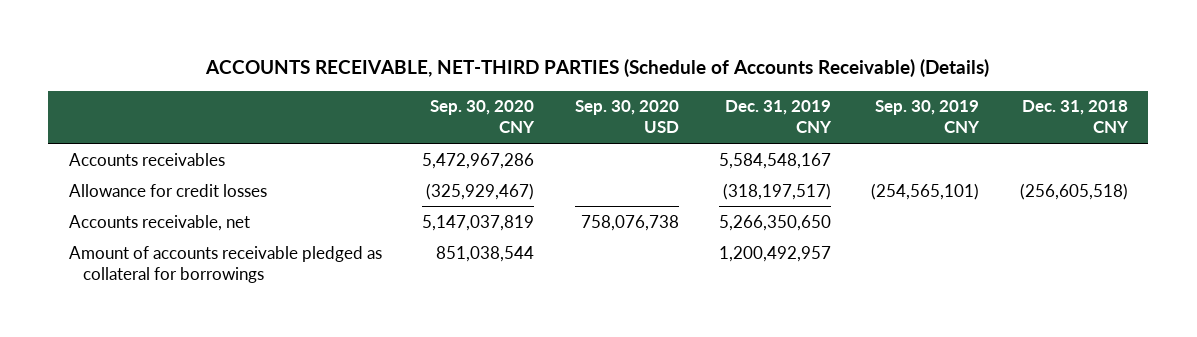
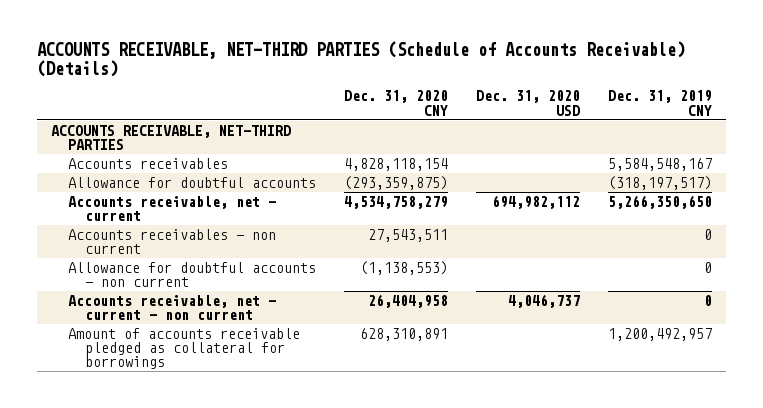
- | Sep. 30, 2020 CNY | Sep. 30, 2020 USD | Dec. 31, 2019 CNY | Sep. 30, 2019 CNY | Dec. 31, 2018 CNY
+ | Dec. 31, 2020 CNY | Dec. 31, 2020 USD | Dec. 31, 2019 CNY
+ ACCOUNTS RECEIVABLE, NET-THIRD PARTIES
- Allowance for credit losses | (325,929,467) | | (318,197,517) | (254,565,101) | (256,605,518)
- Accounts receivable, net | 5,147,037,819 | 758,076,738 | 5,266,350,650 | |
+ Allowance for doubtful accounts | (293,359,875) | | (318,197,517)
+ Accounts receivable, net - current | 4,534,758,279 | 694,982,112 | 5,266,350,650
+ Accounts receivables - non current | 27,543,511 | | 0
+ Allowance for doubtful accounts - non current | (1,138,553) | | 0
+ Accounts receivable, net - current - non current | 26,404,958 | 4,046,737 | 0

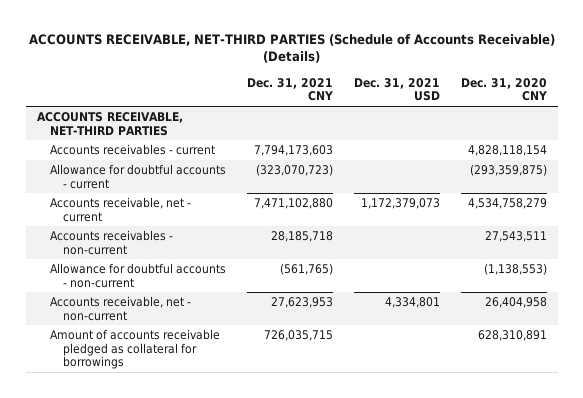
- | Dec. 31, 2020 CNY | Dec. 31, 2020 USD | Dec. 31, 2019 CNY
+ | Dec. 31, 2021 CNY | Dec. 31, 2021 USD | Dec. 31, 2020 CNY
- Accounts receivables | 4,828,118,154 | | 5,584,548,167
- Allowance for doubtful accounts | (293,359,875) | | (318,197,517)
+ Accounts receivables - current | 7,794,173,603 | | 4,828,118,154
+ Allowance for doubtful accounts - current | (323,070,723) | | (293,359,875)
- Accounts receivables - non current | 27,543,511 | | 0
- Allowance for doubtful accounts - non current | (1,138,553) | | 0
- Accounts receivable, net - current - non current | 26,404,958 | 4,046,737 | 0
+ Accounts receivables - non-current | 28,185,718 | | 27,543,511
+ Allowance for doubtful accounts - non-current | (561,765) | | (1,138,553)
+ Accounts receivable, net - non-current | 27,623,953 | 4,334,801 | 26,404,958

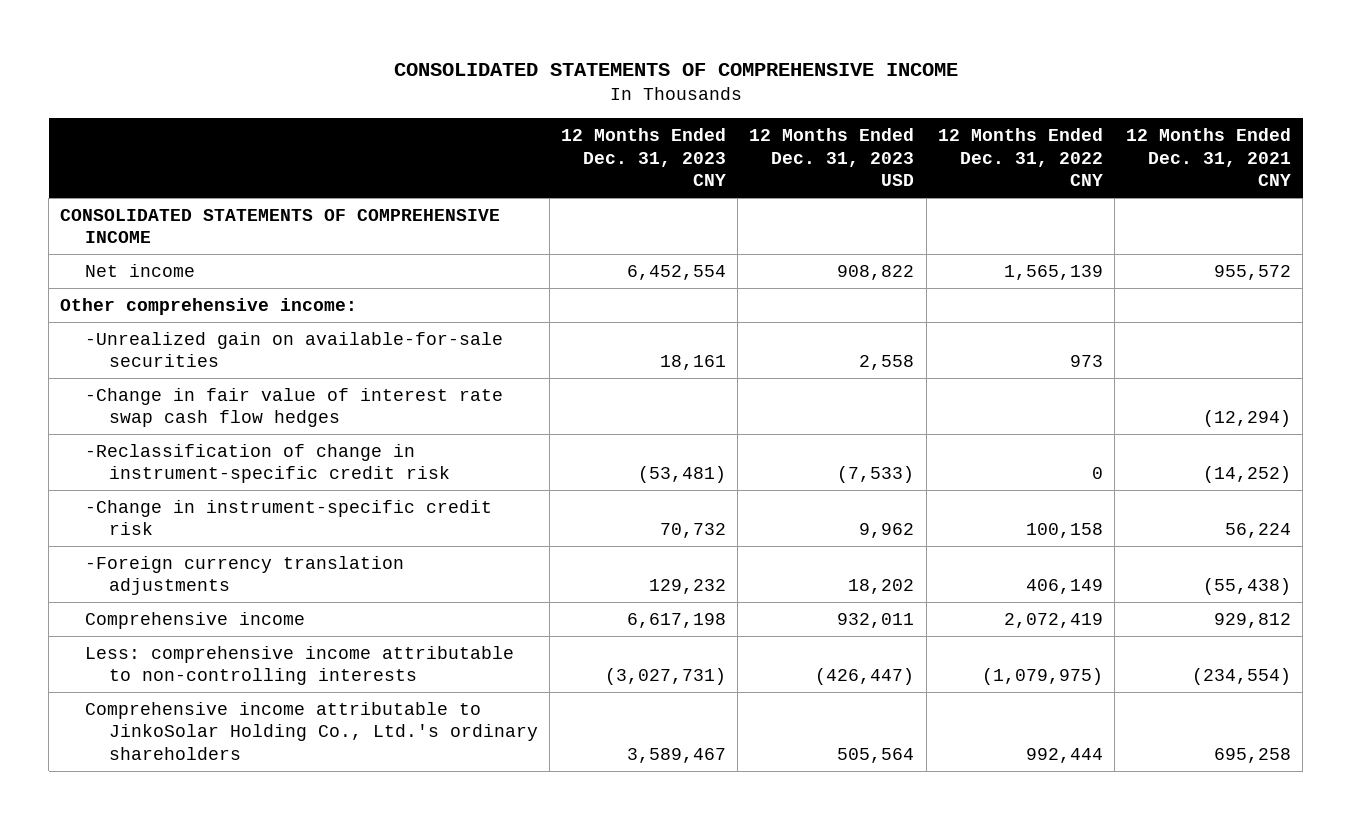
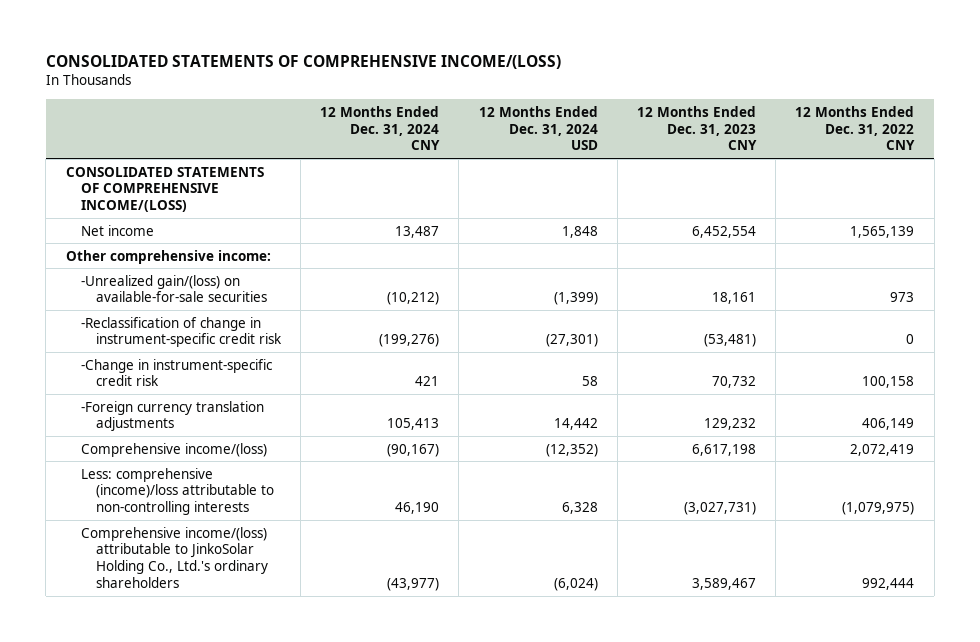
- CONSOLIDATED STATEMENTS OF COMPREHENSIVE INCOME
+ CONSOLIDATED STATEMENTS OF COMPREHENSIVE INCOME/(LOSS)
- | 12 Months Ended Dec. 31, 2023 CNY | 12 Months Ended Dec. 31, 2023 USD | 12 Months Ended Dec. 31, 2022 CNY | 12 Months Ended Dec. 31, 2021 CNY
+ | 12 Months Ended Dec. 31, 2024 CNY | 12 Months Ended Dec. 31, 2024 USD | 12 Months Ended Dec. 31, 2023 CNY | 12 Months Ended Dec. 31, 2022 CNY
- CONSOLIDATED STATEMENTS OF COMPREHENSIVE INCOME
+ CONSOLIDATED STATEMENTS OF COMPREHENSIVE INCOME/(LOSS)
- -Unrealized gain on available-for-sale securities | 18,161 | 2,558 | 973 |
- -Change in fair value of interest rate swap cash flow hedges | | | | (12,294)
+ -Unrealized gain/(loss) on available-for-sale securities | (10,212) | (1,399) | 18,161 | 973
- Comprehensive income | 6,617,198 | 932,011 | 2,072,419 | 929,812
- Less: comprehensive income attributable to non-controlling interests | (3,027,731) | (426,447) | (1,079,975) | (234,554)
- Comprehensive income attributable to JinkoSolar Holding Co., Ltd.'s ordinary shareholders | 3,589,467 | 505,564 | 992,444 | 695,258
+ Comprehensive income/(loss) | (90,167) | (12,352) | 6,617,198 | 2,072,419
+ Less: comprehensive (income)/loss attributable to non-controlling interests | 46,190 | 6,328 | (3,027,731) | (1,079,975)
+ Comprehensive income/(loss) attributable to JinkoSolar Holding Co., Ltd.'s ordinary shareholders | (43,977) | (6,024) | 3,589,467 | 992,444

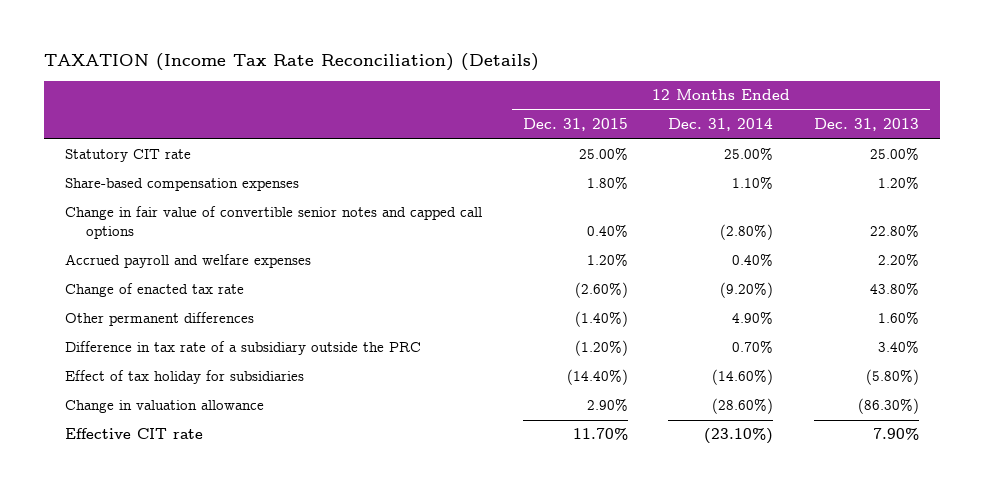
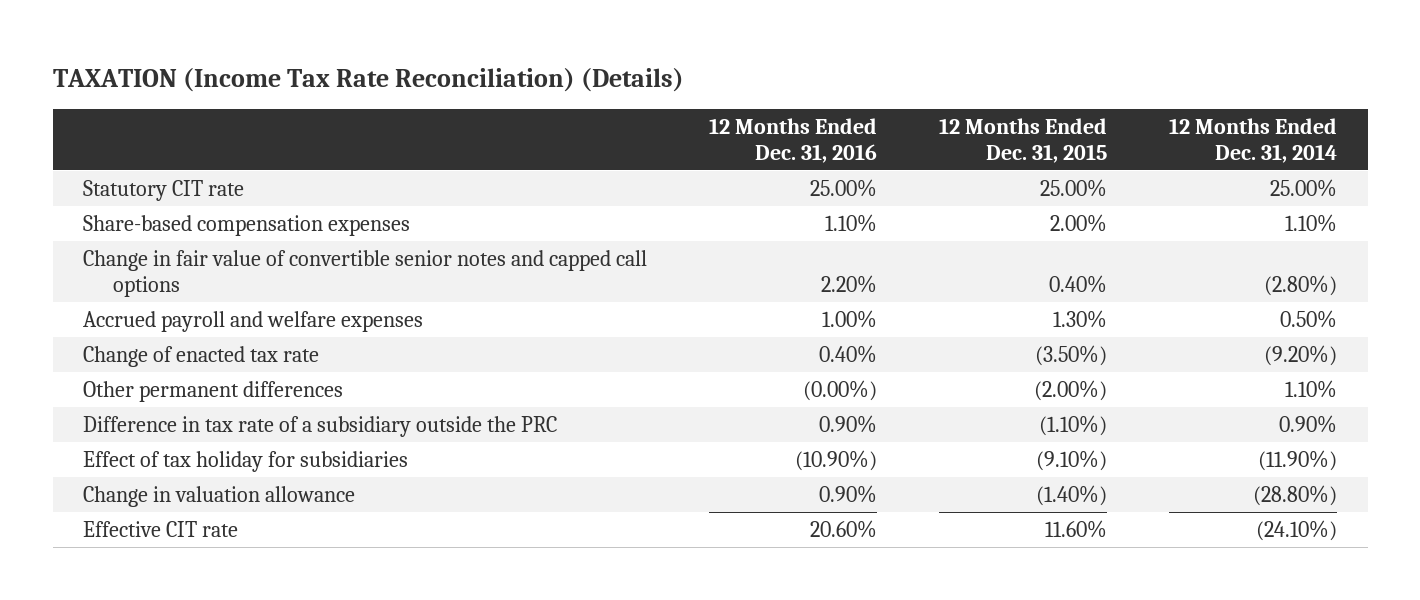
- | 12 Months Ended Dec. 31, 2015 | 12 Months Ended Dec. 31, 2014 | 12 Months Ended Dec. 31, 2013
+ | 12 Months Ended Dec. 31, 2016 | 12 Months Ended Dec. 31, 2015 | 12 Months Ended Dec. 31, 2014
- Share-based compensation expenses | 1.80% | 1.10% | 1.20%
+ Share-based compensation expenses | 1.10% | 2.00% | 1.10%
- Accrued payroll and welfare expenses | 1.20% | 0.40% | 2.20%
- Change of enacted tax rate | (2.60%) | (9.20%) | 43.80%
- Other permanent differences | (1.40%) | 4.90% | 1.60%
- Difference in tax rate of a subsidiary outside the PRC | (1.20%) | 0.70% | 3.40%
- Effect of tax holiday for subsidiaries | (14.40%) | (14.60%) | (5.80%)
- Change in valuation allowance | 2.90% | (28.60%) | (86.30%)
- Effective CIT rate | 11.70% | (23.10%) | 7.90%
+ Accrued payroll and welfare expenses | 1.00% | 1.30% | 0.50%
+ Change of enacted tax rate | 0.40% | (3.50%) | (9.20%)
+ Other permanent differences | (0.00%) | (2.00%) | 1.10%
+ Difference in tax rate of a subsidiary outside the PRC | 0.90% | (1.10%) | 0.90%
+ Effect of tax holiday for subsidiaries | (10.90%) | (9.10%) | (11.90%)
+ Change in valuation allowance | 0.90% | (1.40%) | (28.80%)
+ Effective CIT rate | 20.60% | 11.60% | (24.10%)

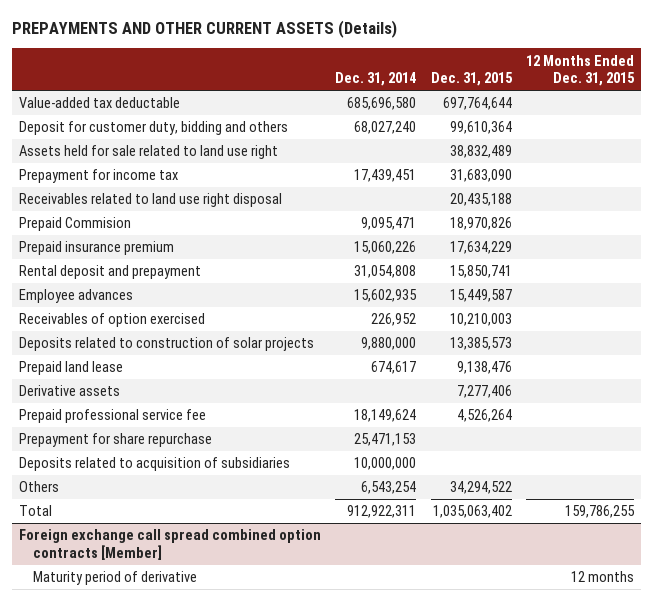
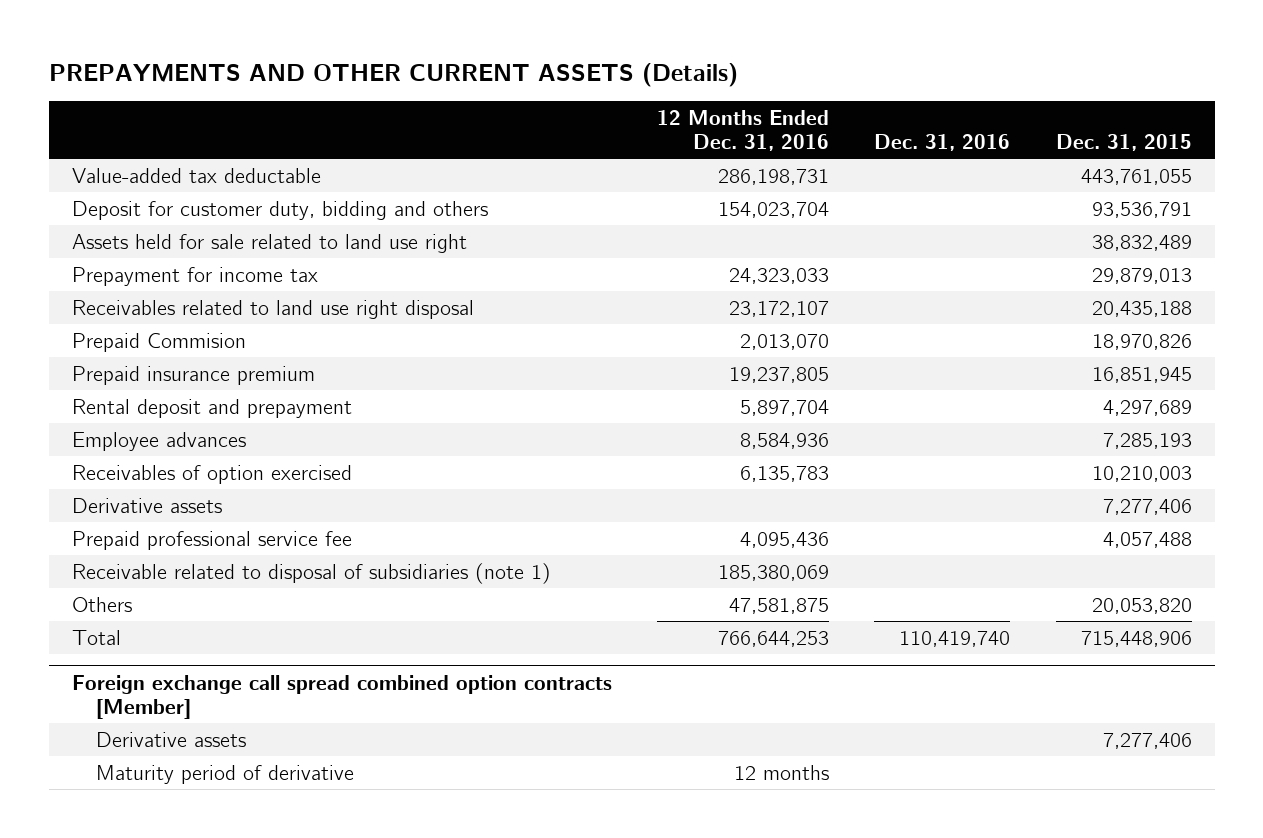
- | Dec. 31, 2014 | Dec. 31, 2015 | 12 Months Ended Dec. 31, 2015
+ | 12 Months Ended Dec. 31, 2016 | Dec. 31, 2016 | Dec. 31, 2015
- Value-added tax deductable | 685,696,580 | 697,764,644 |
- Deposit for customer duty, bidding and others | 68,027,240 | 99,610,364 |
+ Value-added tax deductable | 286,198,731 | | 443,761,055
+ Deposit for customer duty, bidding and others | 154,023,704 | | 93,536,791
- Prepayment for income tax | 17,439,451 | 31,683,090 |
+ Prepayment for income tax | 24,323,033 | | 29,879,013
- Prepaid insurance premium | 15,060,226 | 17,634,229 |
- Rental deposit and prepayment | 31,054,808 | 15,850,741 |
- Employee advances | 15,602,935 | 15,449,587 |
+ Prepaid insurance premium | 19,237,805 | | 16,851,945
+ Rental deposit and prepayment | 5,897,704 | | 4,297,689
+ Employee advances | 8,584,936 | | 7,285,193
- Deposits related to construction of solar projects | 9,880,000 | 13,385,573 |
- Prepaid land lease | 674,617 | 9,138,476 |
- Prepaid professional service fee | 18,149,624 | 4,526,264 |
- Prepayment for share repurchase | 25,471,153 | |
- Deposits related to acquisition of subsidiaries | 10,000,000 | |
- Others | 6,543,254 | 34,294,522 |
- Total | 912,922,311 | 1,035,063,402 | 159,786,255
+ Prepaid professional service fee | 4,095,436 | | 4,057,488
+ Receivable related to disposal of subsidiaries (note 1) | 185,380,069 | |
+ Others | 47,581,875 | | 20,053,820
+ Total | 766,644,253 | 110,419,740 | 715,448,906
@ Foreign exchange call spread combined option contracts [Member]
+ Derivative assets | | | 7,277,406

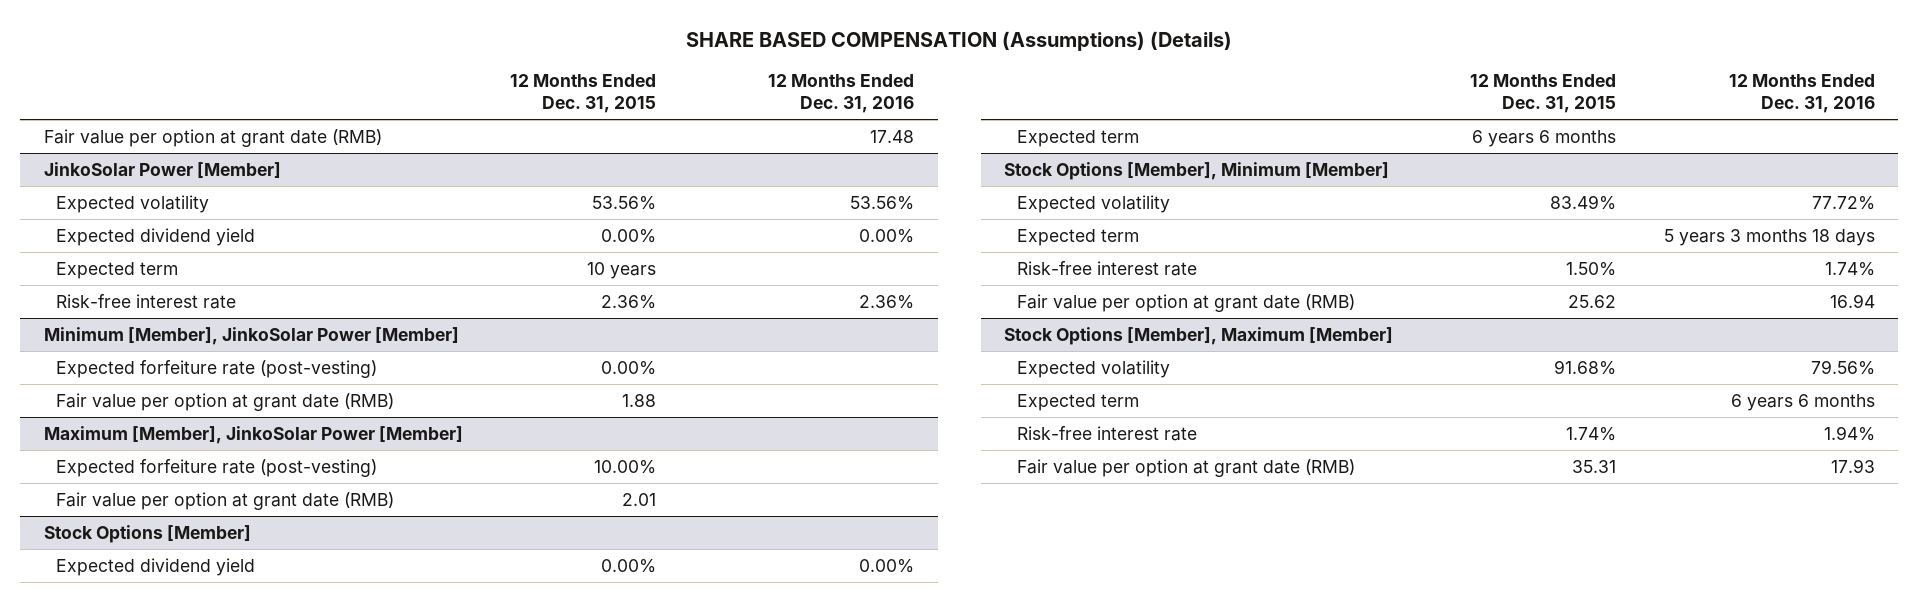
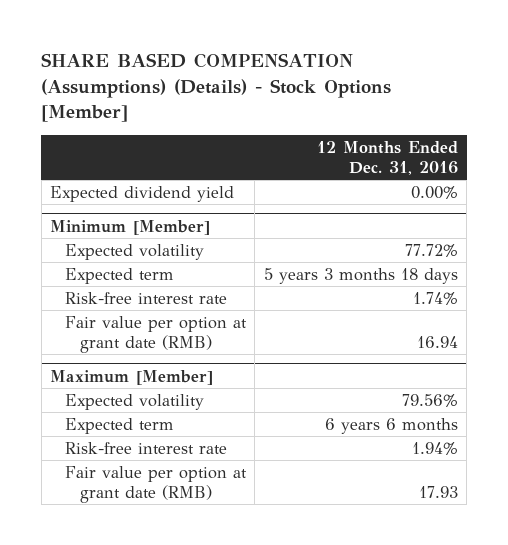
- SHARE BASED COMPENSATION (Assumptions) (Details)
+ SHARE BASED COMPENSATION (Assumptions) (Details) - Stock Options [Member]
- | 12 Months Ended Dec. 31, 2015 | 12 Months Ended Dec. 31, 2016
+ | 12 Months Ended Dec. 31, 2016
- Fair value per option at grant date (RMB) | | 17.48
- JinkoSolar Power [Member]
- Expected volatility | 53.56% | 53.56%
- Expected term | 10 years |
- Risk-free interest rate | 2.36% | 2.36%
- Minimum [Member], JinkoSolar Power [Member]
- Expected forfeiture rate (post-vesting) | 0.00% |
- Fair value per option at grant date (RMB) | 1.88 |
- Maximum [Member], JinkoSolar Power [Member]
- Expected forfeiture rate (post-vesting) | 10.00% |
- Fair value per option at grant date (RMB) | 2.01 |
- Stock Options [Member]
- Expected dividend yield | 0.00% | 0.00%
- Expected term | 6 years 6 months |
- Stock Options [Member], Minimum [Member]
+ Minimum [Member]
- Stock Options [Member], Maximum [Member]
+ Maximum [Member]

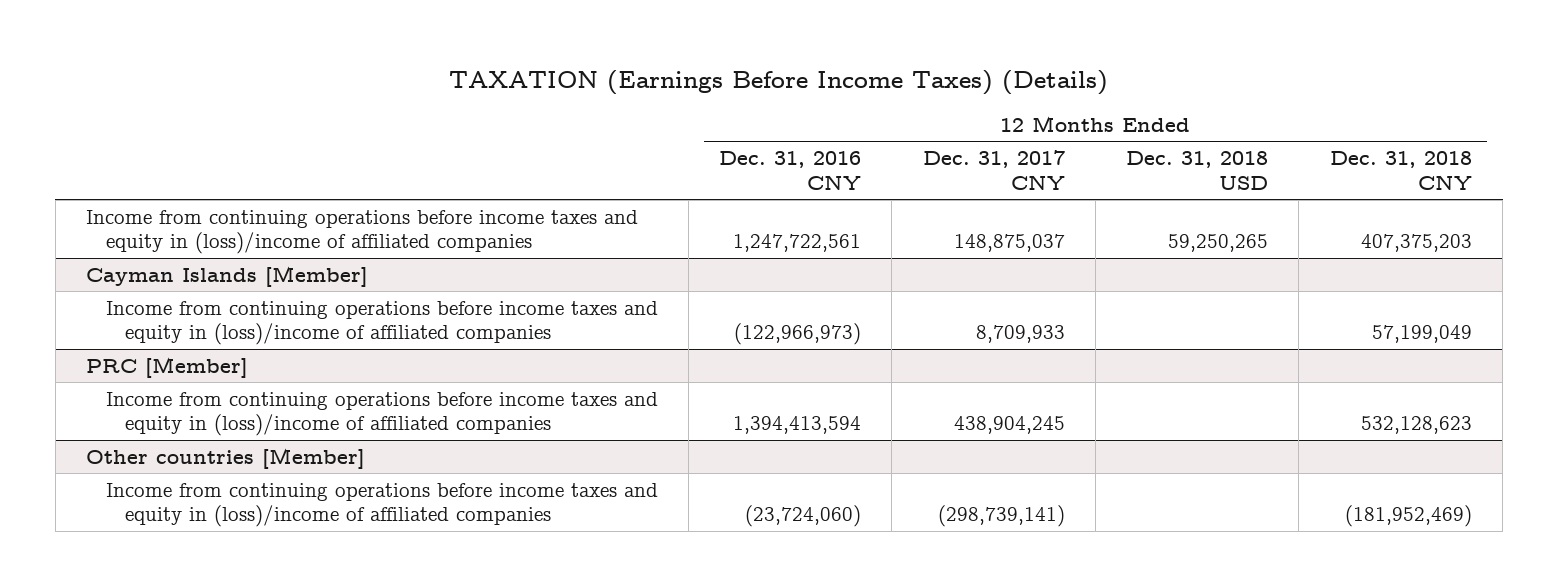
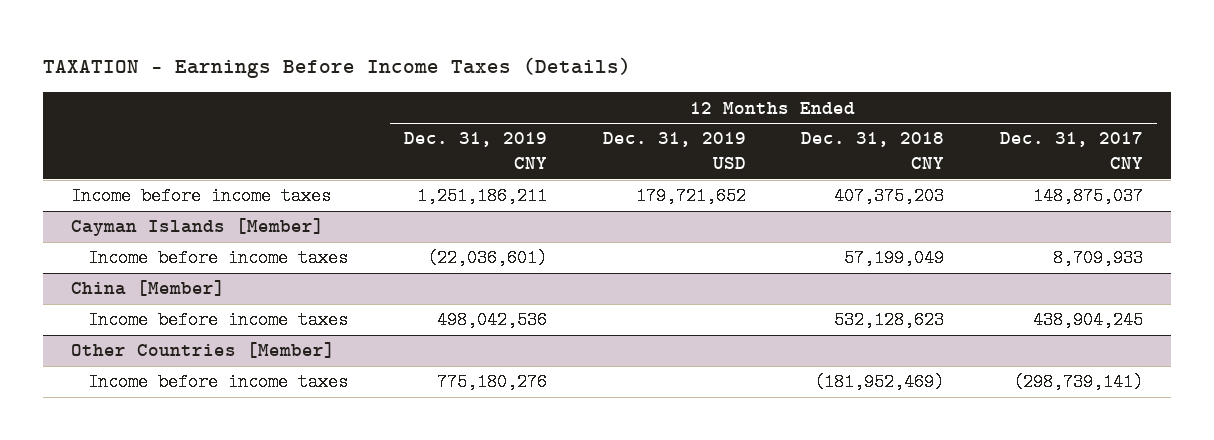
- TAXATION (Earnings Before Income Taxes) (Details)
+ TAXATION - Earnings Before Income Taxes (Details)
- | 12 Months Ended Dec. 31, 2016 CNY | 12 Months Ended Dec. 31, 2017 CNY | 12 Months Ended Dec. 31, 2018 USD | 12 Months Ended Dec. 31, 2018 CNY
+ | 12 Months Ended Dec. 31, 2019 CNY | 12 Months Ended Dec. 31, 2019 USD | 12 Months Ended Dec. 31, 2018 CNY | 12 Months Ended Dec. 31, 2017 CNY
- Income from continuing operations before income taxes and equity in (loss)/income of affiliated companies | 1,247,722,561 | 148,875,037 | 59,250,265 | 407,375,203
+ Income before income taxes | 1,251,186,211 | 179,721,652 | 407,375,203 | 148,875,037
@ Cayman Islands [Member]
- Income from continuing operations before income taxes and equity in (loss)/income of affiliated companies | (122,966,973) | 8,709,933 | | 57,199,049
- PRC [Member]
- Income from continuing operations before income taxes and equity in (loss)/income of affiliated companies | 1,394,413,594 | 438,904,245 | | 532,128,623
- Other countries [Member]
- Income from continuing operations before income taxes and equity in (loss)/income of affiliated companies | (23,724,060) | (298,739,141) | | (181,952,469)
@ Cayman Islands [Member]
+ Income before income taxes | (22,036,601) | | 57,199,049 | 8,709,933
+ China [Member]
+ Income before income taxes | 498,042,536 | | 532,128,623 | 438,904,245
+ Other Countries [Member]
+ Income before income taxes | 775,180,276 | | (181,952,469) | (298,739,141)

